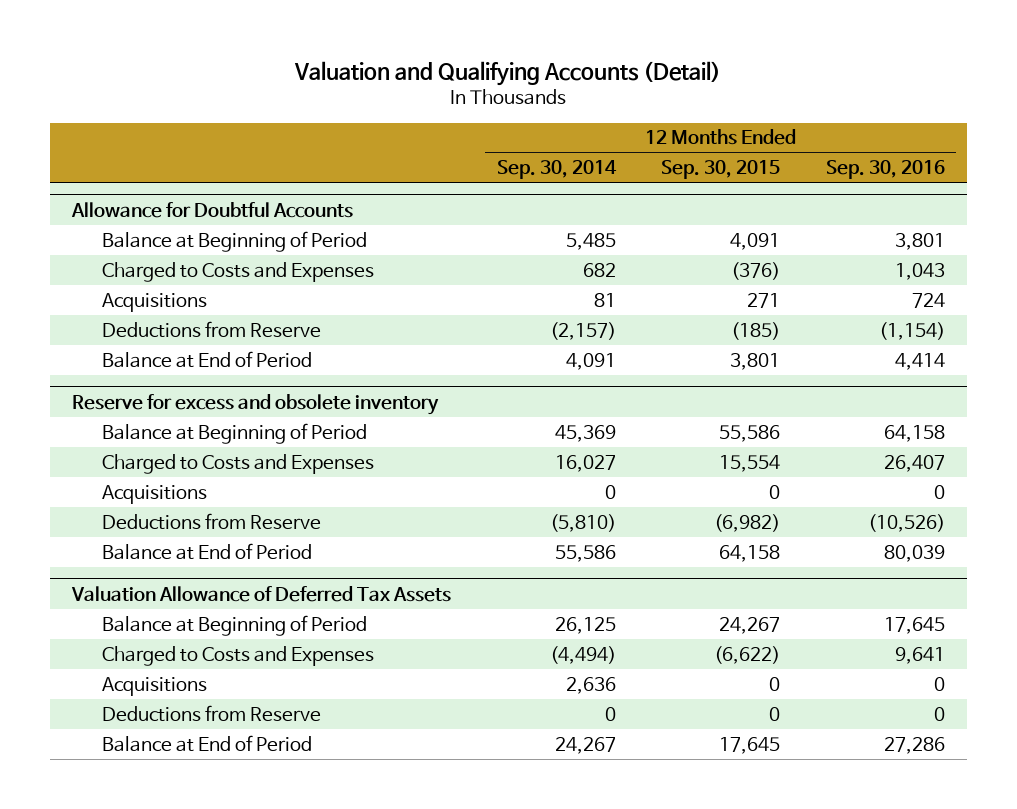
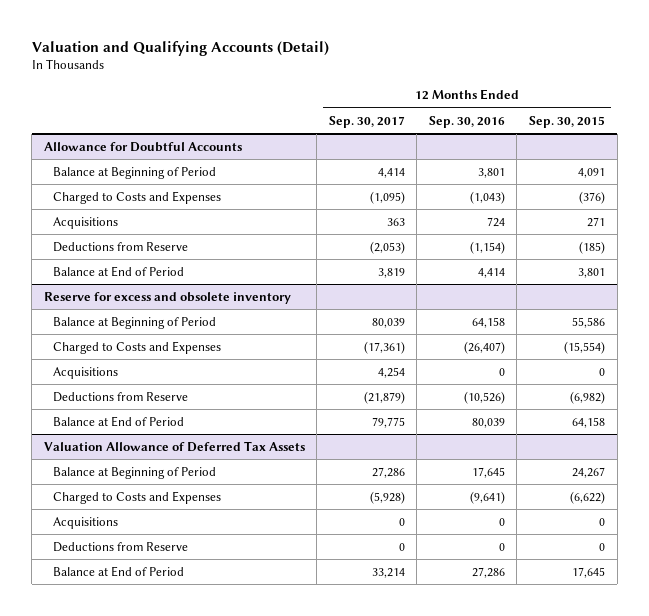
- | 12 Months Ended Sep. 30, 2014 | 12 Months Ended Sep. 30, 2015 | 12 Months Ended Sep. 30, 2016
+ | 12 Months Ended Sep. 30, 2017 | 12 Months Ended Sep. 30, 2016 | 12 Months Ended Sep. 30, 2015
@ Allowance for Doubtful Accounts
- Charged to Costs and Expenses | 682 | (376) | 1,043
+ Charged to Costs and Expenses | (1,095) | (1,043) | (376)
@ Reserve for excess and obsolete inventory
- Charged to Costs and Expenses | 16,027 | 15,554 | 26,407
+ Charged to Costs and Expenses | (17,361) | (26,407) | (15,554)
@ Valuation Allowance of Deferred Tax Assets
- Charged to Costs and Expenses | (4,494) | (6,622) | 9,641
+ Charged to Costs and Expenses | (5,928) | (9,641) | (6,622)

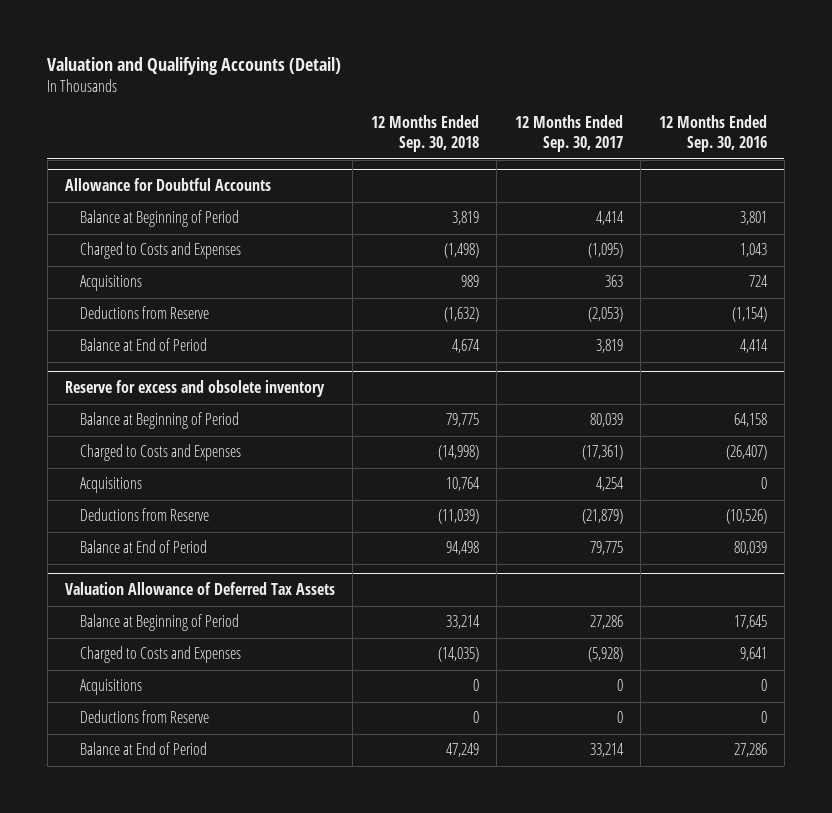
- | 12 Months Ended Sep. 30, 2017 | 12 Months Ended Sep. 30, 2016 | 12 Months Ended Sep. 30, 2015
+ | 12 Months Ended Sep. 30, 2018 | 12 Months Ended Sep. 30, 2017 | 12 Months Ended Sep. 30, 2016
@ Allowance for Doubtful Accounts
- Charged to Costs and Expenses | (1,095) | (1,043) | (376)
+ Charged to Costs and Expenses | (1,498) | (1,095) | 1,043
@ Valuation Allowance of Deferred Tax Assets
- Charged to Costs and Expenses | (5,928) | (9,641) | (6,622)
+ Charged to Costs and Expenses | (14,035) | (5,928) | 9,641

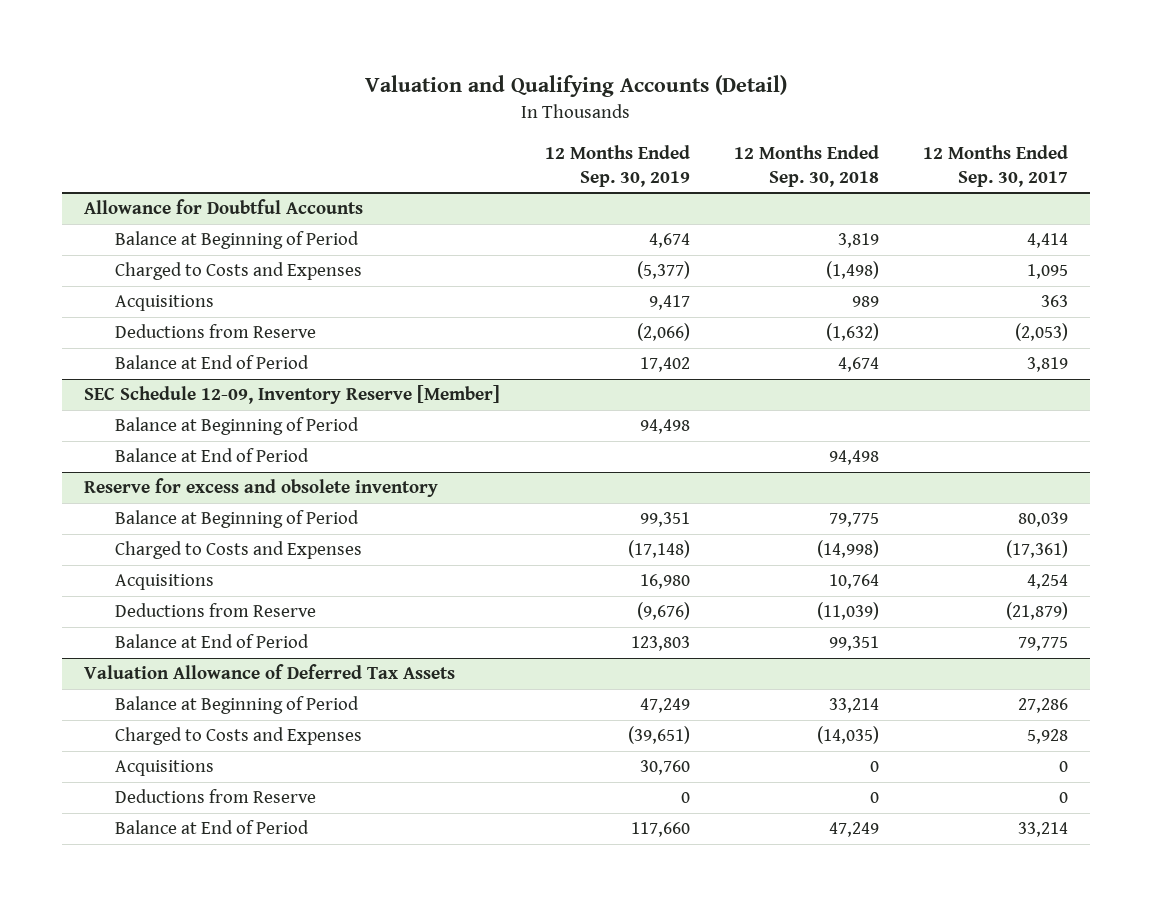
- | 12 Months Ended Sep. 30, 2018 | 12 Months Ended Sep. 30, 2017 | 12 Months Ended Sep. 30, 2016
+ | 12 Months Ended Sep. 30, 2019 | 12 Months Ended Sep. 30, 2018 | 12 Months Ended Sep. 30, 2017
@ Allowance for Doubtful Accounts
- Charged to Costs and Expenses | (1,498) | (1,095) | 1,043
+ Charged to Costs and Expenses | (5,377) | (1,498) | 1,095
+ SEC Schedule 12-09, Inventory Reserve [Member]
+ Balance at Beginning of Period | 94,498 | |
+ Balance at End of Period | | 94,498 |
@ Reserve for excess and obsolete inventory
- Balance at End of Period | 94,498 | 79,775 | 80,039
+ Balance at End of Period | 123,803 | 99,351 | 79,775
@ Valuation Allowance of Deferred Tax Assets
- Charged to Costs and Expenses | (14,035) | (5,928) | 9,641
+ Charged to Costs and Expenses | (39,651) | (14,035) | 5,928

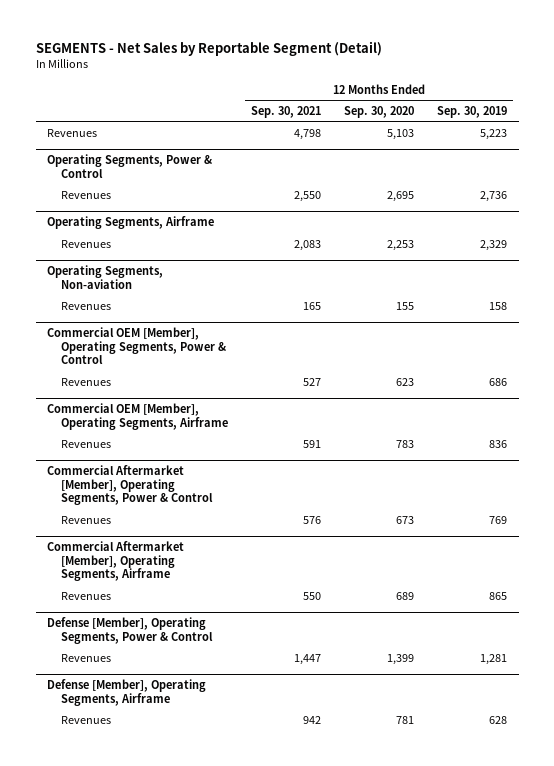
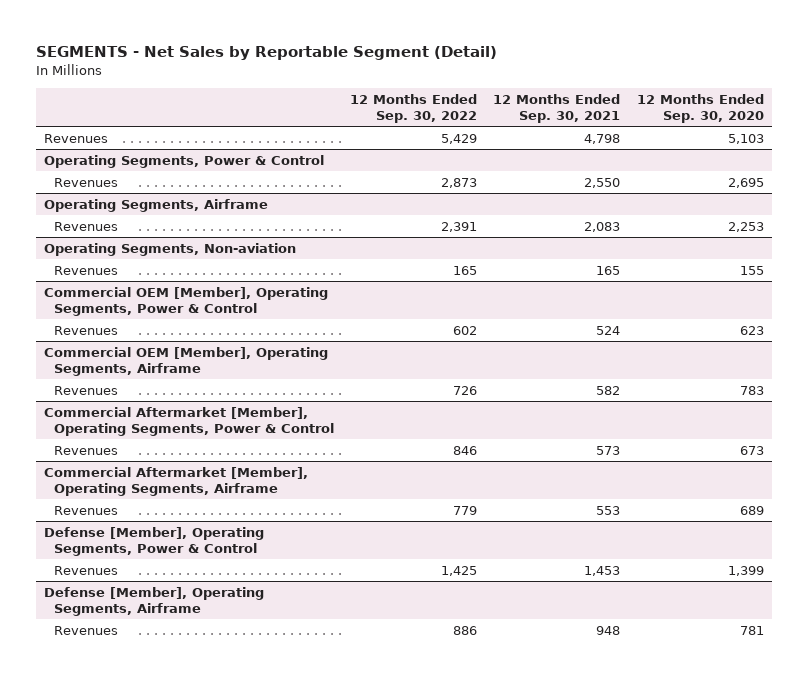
- | 12 Months Ended Sep. 30, 2021 | 12 Months Ended Sep. 30, 2020 | 12 Months Ended Sep. 30, 2019
+ | 12 Months Ended Sep. 30, 2022 | 12 Months Ended Sep. 30, 2021 | 12 Months Ended Sep. 30, 2020
@ Commercial OEM [Member], Operating Segments, Power & Control
- Revenues | 527 | 623 | 686
+ Revenues | 602 | 524 | 623
@ Commercial OEM [Member], Operating Segments, Airframe
- Revenues | 591 | 783 | 836
+ Revenues | 726 | 582 | 783
@ Commercial Aftermarket [Member], Operating Segments, Power & Control
- Revenues | 576 | 673 | 769
+ Revenues | 846 | 573 | 673
@ Commercial Aftermarket [Member], Operating Segments, Airframe
- Revenues | 550 | 689 | 865
+ Revenues | 779 | 553 | 689
@ Defense [Member], Operating Segments, Power & Control
- Revenues | 1,447 | 1,399 | 1,281
+ Revenues | 1,425 | 1,453 | 1,399
@ Defense [Member], Operating Segments, Airframe
- Revenues | 942 | 781 | 628
+ Revenues | 886 | 948 | 781

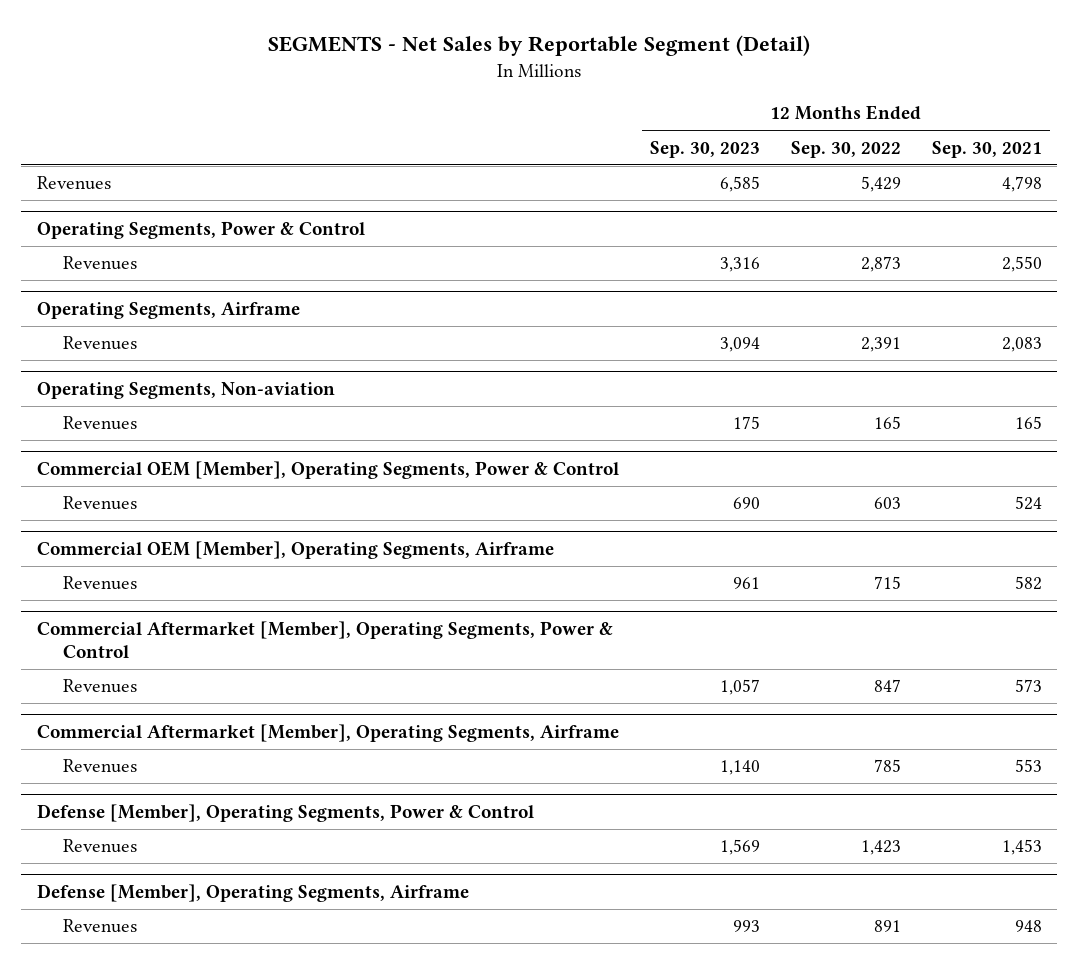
- | 12 Months Ended Sep. 30, 2022 | 12 Months Ended Sep. 30, 2021 | 12 Months Ended Sep. 30, 2020
+ | 12 Months Ended Sep. 30, 2023 | 12 Months Ended Sep. 30, 2022 | 12 Months Ended Sep. 30, 2021
@ Commercial OEM [Member], Operating Segments, Power & Control
- Revenues | 602 | 524 | 623
+ Revenues | 690 | 603 | 524
@ Commercial OEM [Member], Operating Segments, Airframe
- Revenues | 726 | 582 | 783
+ Revenues | 961 | 715 | 582
@ Commercial Aftermarket [Member], Operating Segments, Power & Control
- Revenues | 846 | 573 | 673
+ Revenues | 1,057 | 847 | 573
@ Commercial Aftermarket [Member], Operating Segments, Airframe
- Revenues | 779 | 553 | 689
+ Revenues | 1,140 | 785 | 553
@ Defense [Member], Operating Segments, Power & Control
- Revenues | 1,425 | 1,453 | 1,399
+ Revenues | 1,569 | 1,423 | 1,453
@ Defense [Member], Operating Segments, Airframe
- Revenues | 886 | 948 | 781
+ Revenues | 993 | 891 | 948

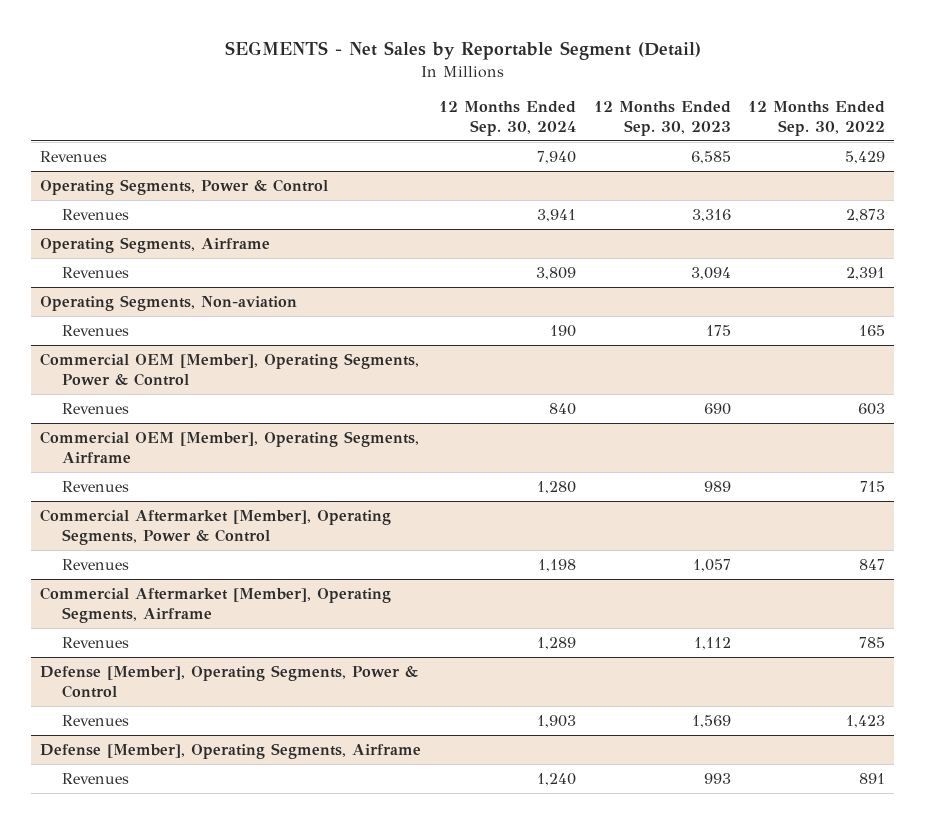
- | 12 Months Ended Sep. 30, 2023 | 12 Months Ended Sep. 30, 2022 | 12 Months Ended Sep. 30, 2021
+ | 12 Months Ended Sep. 30, 2024 | 12 Months Ended Sep. 30, 2023 | 12 Months Ended Sep. 30, 2022
@ Commercial OEM [Member], Operating Segments, Airframe
- Revenues | 961 | 715 | 582
+ Revenues | 1,280 | 989 | 715
@ Commercial Aftermarket [Member], Operating Segments, Airframe
- Revenues | 1,140 | 785 | 553
+ Revenues | 1,289 | 1,112 | 785

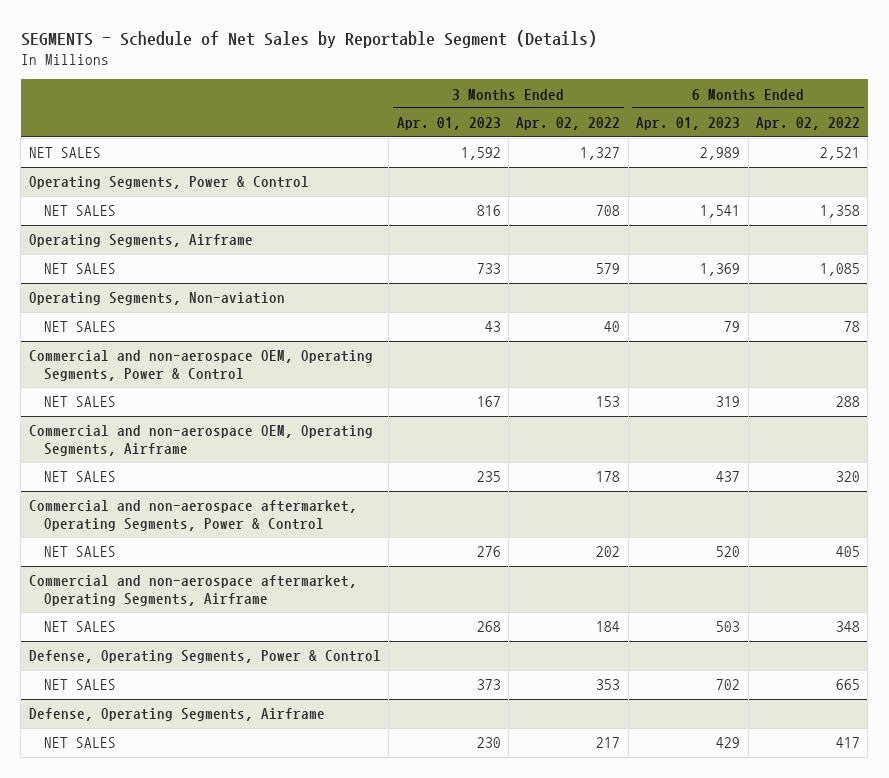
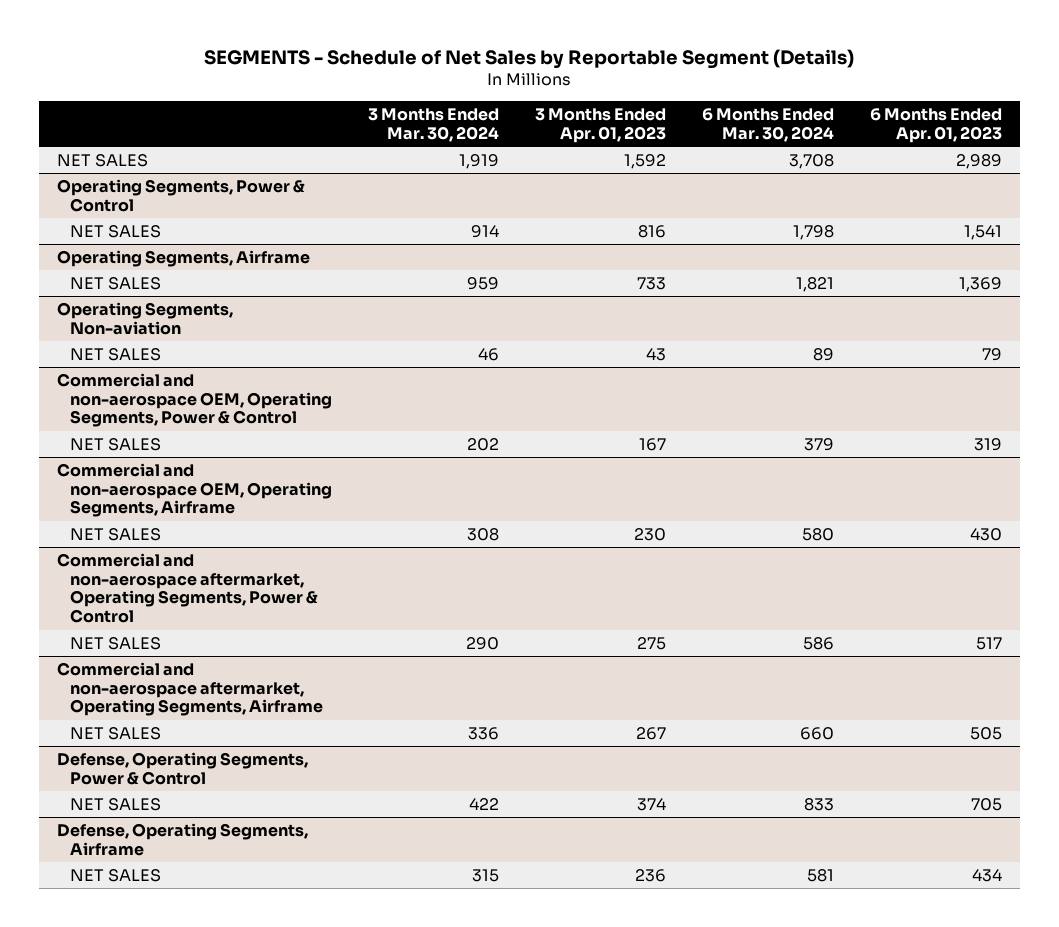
- | 3 Months Ended Apr. 01, 2023 | 3 Months Ended Apr. 02, 2022 | 6 Months Ended Apr. 01, 2023 | 6 Months Ended Apr. 02, 2022
+ | 3 Months Ended Mar. 30, 2024 | 3 Months Ended Apr. 01, 2023 | 6 Months Ended Mar. 30, 2024 | 6 Months Ended Apr. 01, 2023
@ Commercial and non-aerospace OEM, Operating Segments, Airframe
- NET SALES | 235 | 178 | 437 | 320
+ NET SALES | 308 | 230 | 580 | 430
@ Commercial and non-aerospace aftermarket, Operating Segments, Power & Control
- NET SALES | 276 | 202 | 520 | 405
+ NET SALES | 290 | 275 | 586 | 517
@ Commercial and non-aerospace aftermarket, Operating Segments, Airframe
- NET SALES | 268 | 184 | 503 | 348
+ NET SALES | 336 | 267 | 660 | 505
@ Defense, Operating Segments, Power & Control
- NET SALES | 373 | 353 | 702 | 665
+ NET SALES | 422 | 374 | 833 | 705
@ Defense, Operating Segments, Airframe
- NET SALES | 230 | 217 | 429 | 417
+ NET SALES | 315 | 236 | 581 | 434

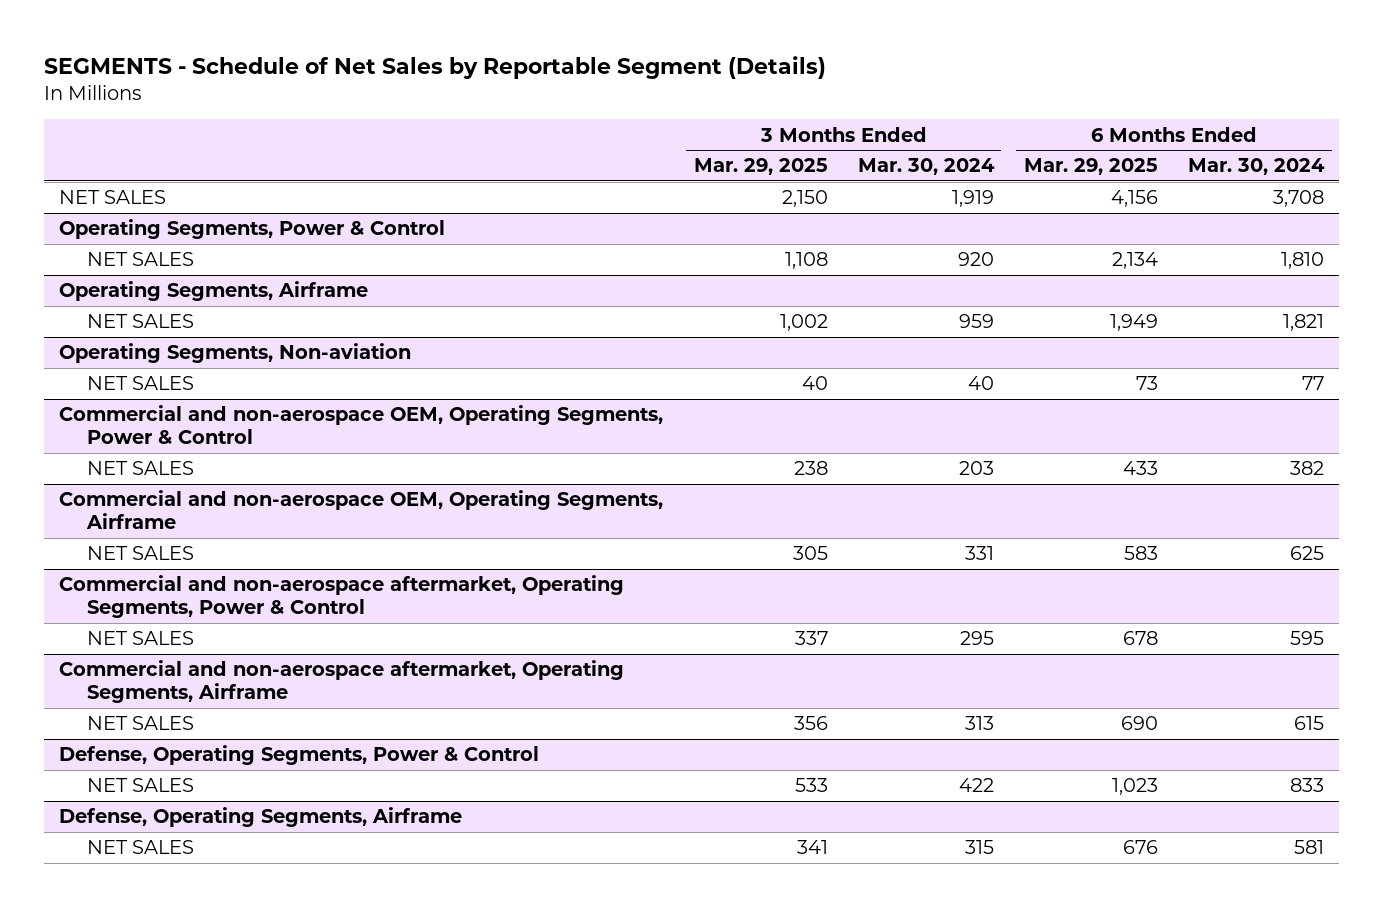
- | 3 Months Ended Mar. 30, 2024 | 3 Months Ended Apr. 01, 2023 | 6 Months Ended Mar. 30, 2024 | 6 Months Ended Apr. 01, 2023
+ | 3 Months Ended Mar. 29, 2025 | 3 Months Ended Mar. 30, 2024 | 6 Months Ended Mar. 29, 2025 | 6 Months Ended Mar. 30, 2024
@ Operating Segments, Power & Control
- NET SALES | 914 | 816 | 1,798 | 1,541
+ NET SALES | 1,108 | 920 | 2,134 | 1,810
@ Operating Segments, Non-aviation
- NET SALES | 46 | 43 | 89 | 79
+ NET SALES | 40 | 40 | 73 | 77
@ Commercial and non-aerospace OEM, Operating Segments, Power & Control
- NET SALES | 202 | 167 | 379 | 319
+ NET SALES | 238 | 203 | 433 | 382
@ Commercial and non-aerospace OEM, Operating Segments, Airframe
- NET SALES | 308 | 230 | 580 | 430
+ NET SALES | 305 | 331 | 583 | 625
@ Commercial and non-aerospace aftermarket, Operating Segments, Power & Control
- NET SALES | 290 | 275 | 586 | 517
+ NET SALES | 337 | 295 | 678 | 595
@ Commercial and non-aerospace aftermarket, Operating Segments, Airframe
- NET SALES | 336 | 267 | 660 | 505
+ NET SALES | 356 | 313 | 690 | 615

